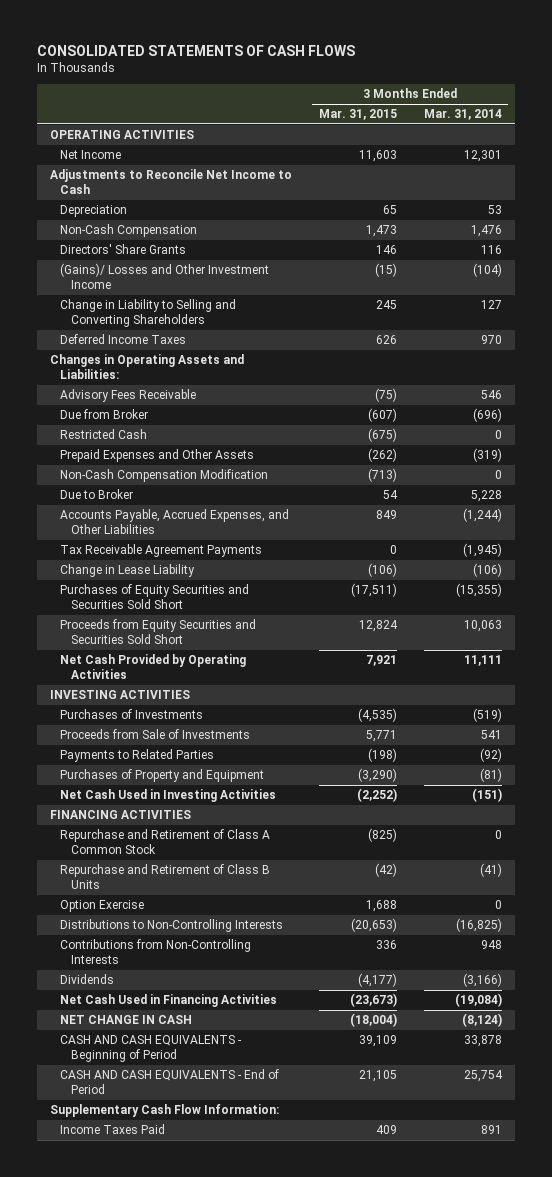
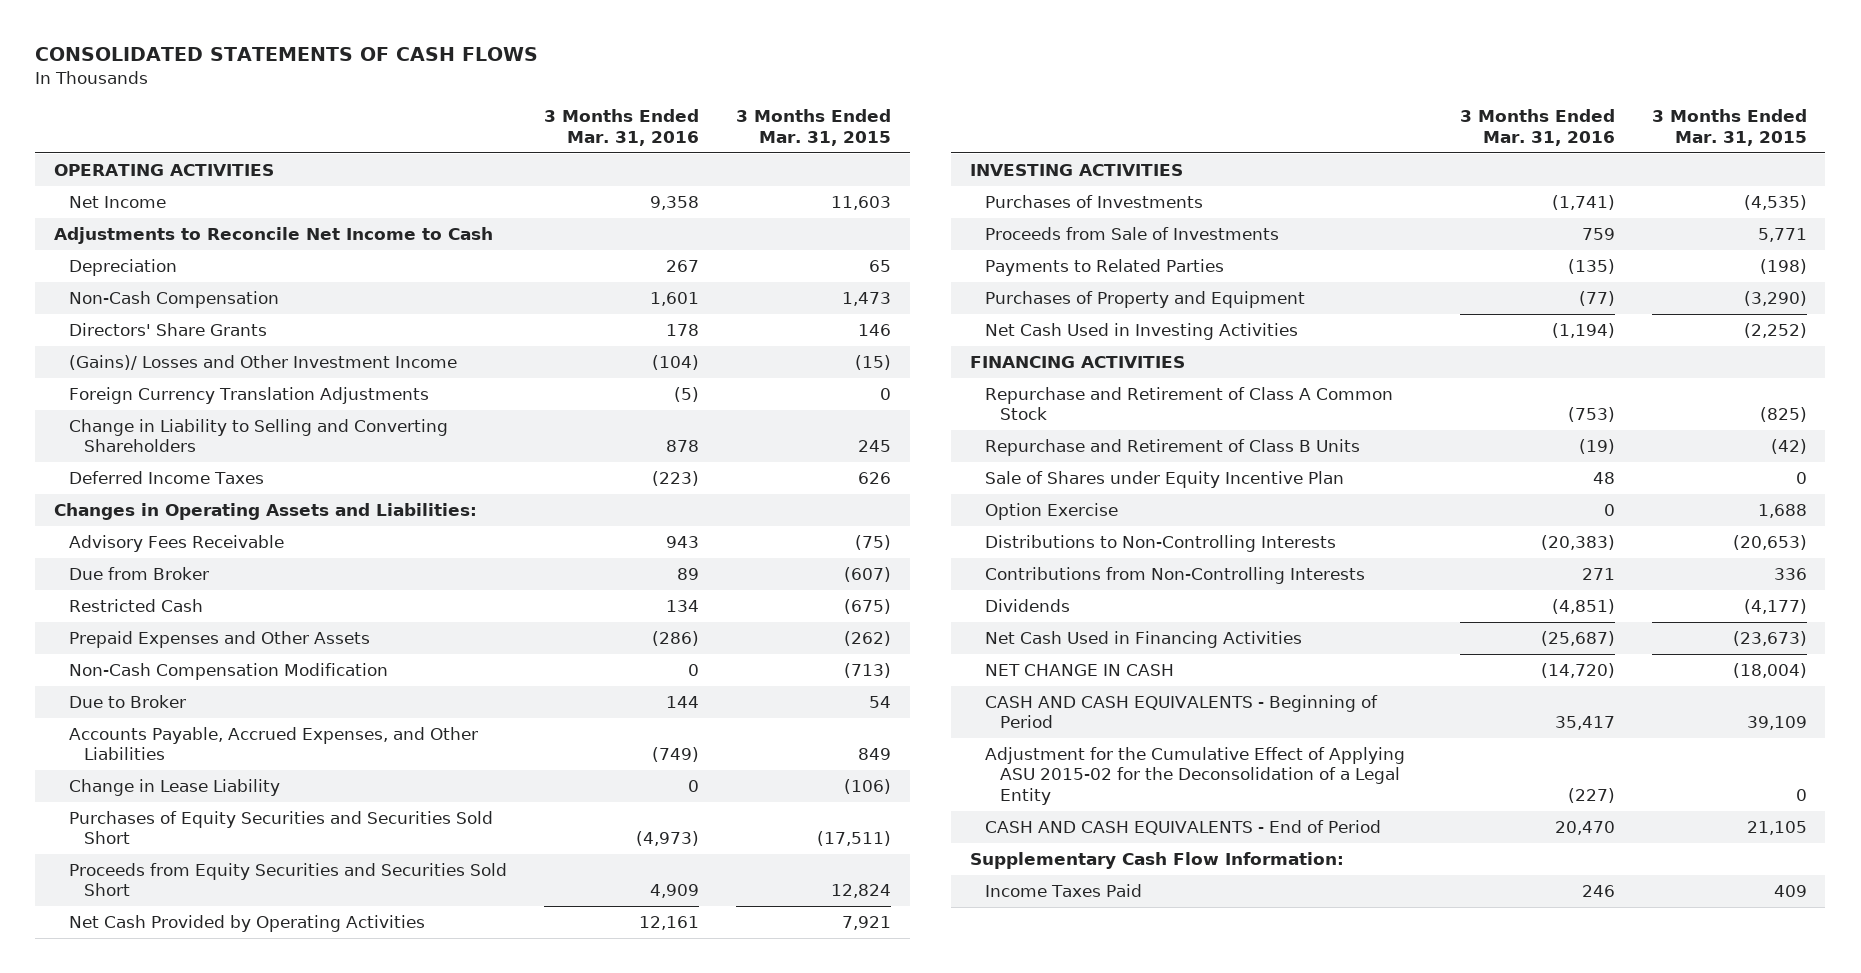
- | 3 Months Ended Mar. 31, 2015 | 3 Months Ended Mar. 31, 2014
+ | 3 Months Ended Mar. 31, 2016 | 3 Months Ended Mar. 31, 2015
+ Foreign Currency Translation Adjustments | (5) | 0
- Tax Receivable Agreement Payments | 0 | (1,945)
+ Sale of Shares under Equity Incentive Plan | 48 | 0
+ Adjustment for the Cumulative Effect of Applying ASU 2015-02 for the Deconsolidation of a Legal Entity | (227) | 0

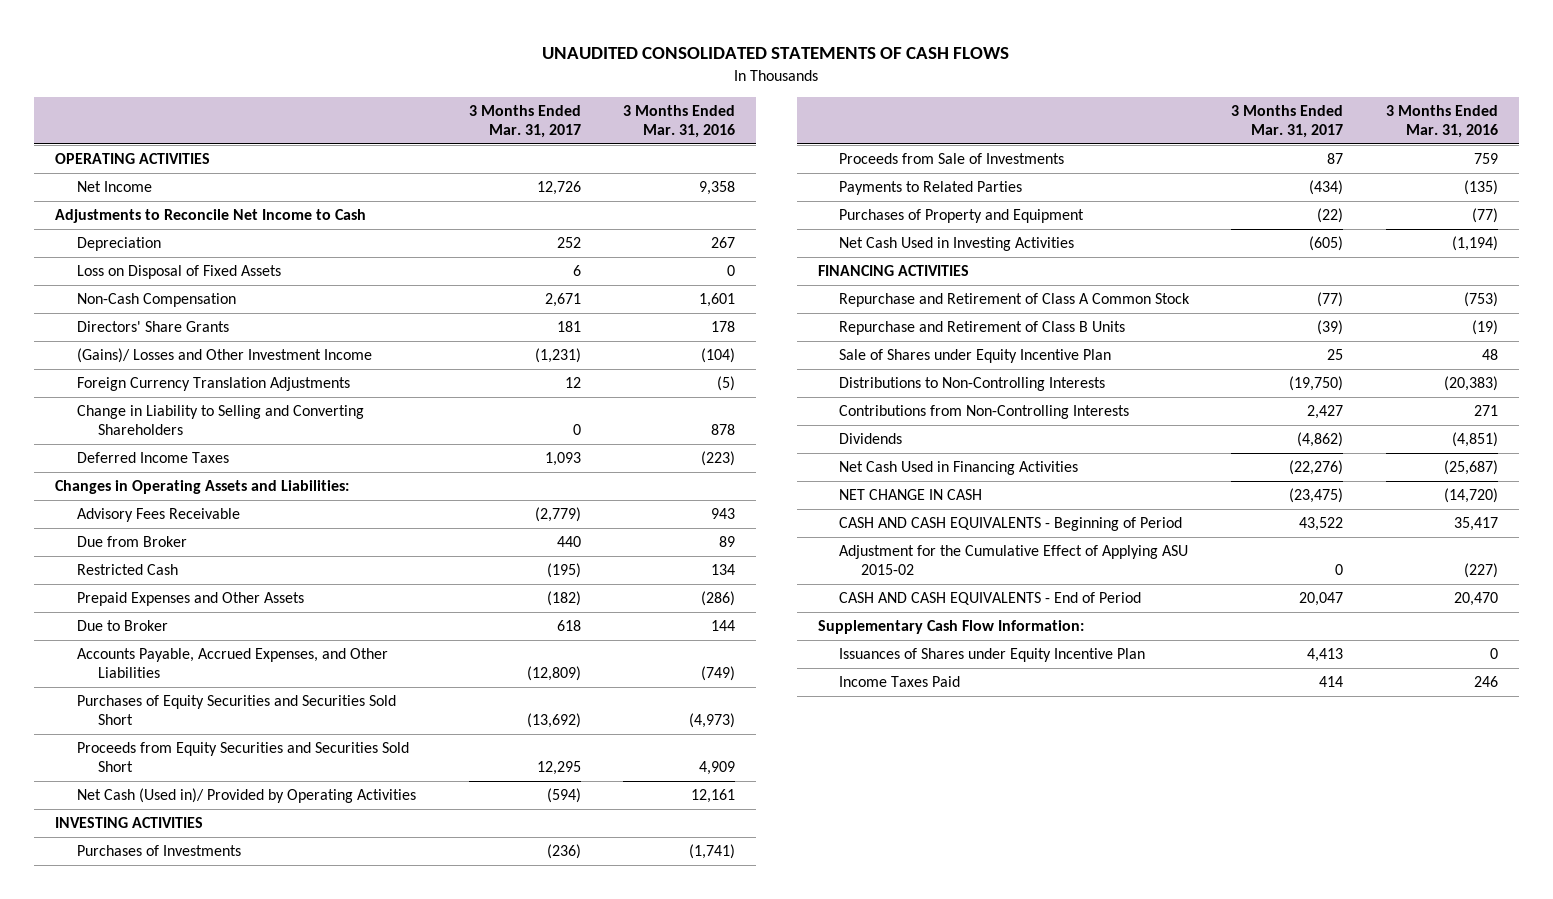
- CONSOLIDATED STATEMENTS OF CASH FLOWS
+ UNAUDITED CONSOLIDATED STATEMENTS OF CASH FLOWS
- | 3 Months Ended Mar. 31, 2016 | 3 Months Ended Mar. 31, 2015
+ | 3 Months Ended Mar. 31, 2017 | 3 Months Ended Mar. 31, 2016
+ Loss on Disposal of Fixed Assets | 6 | 0
- Non-Cash Compensation Modification | 0 | (713)
- Change in Lease Liability | 0 | (106)
- Net Cash Provided by Operating Activities | 12,161 | 7,921
+ Net Cash (Used in)/ Provided by Operating Activities | (594) | 12,161
- Option Exercise | 0 | 1,688
- Adjustment for the Cumulative Effect of Applying ASU 2015-02 for the Deconsolidation of a Legal Entity | (227) | 0
+ Adjustment for the Cumulative Effect of Applying ASU 2015-02 | 0 | (227)
+ Issuances of Shares under Equity Incentive Plan | 4,413 | 0

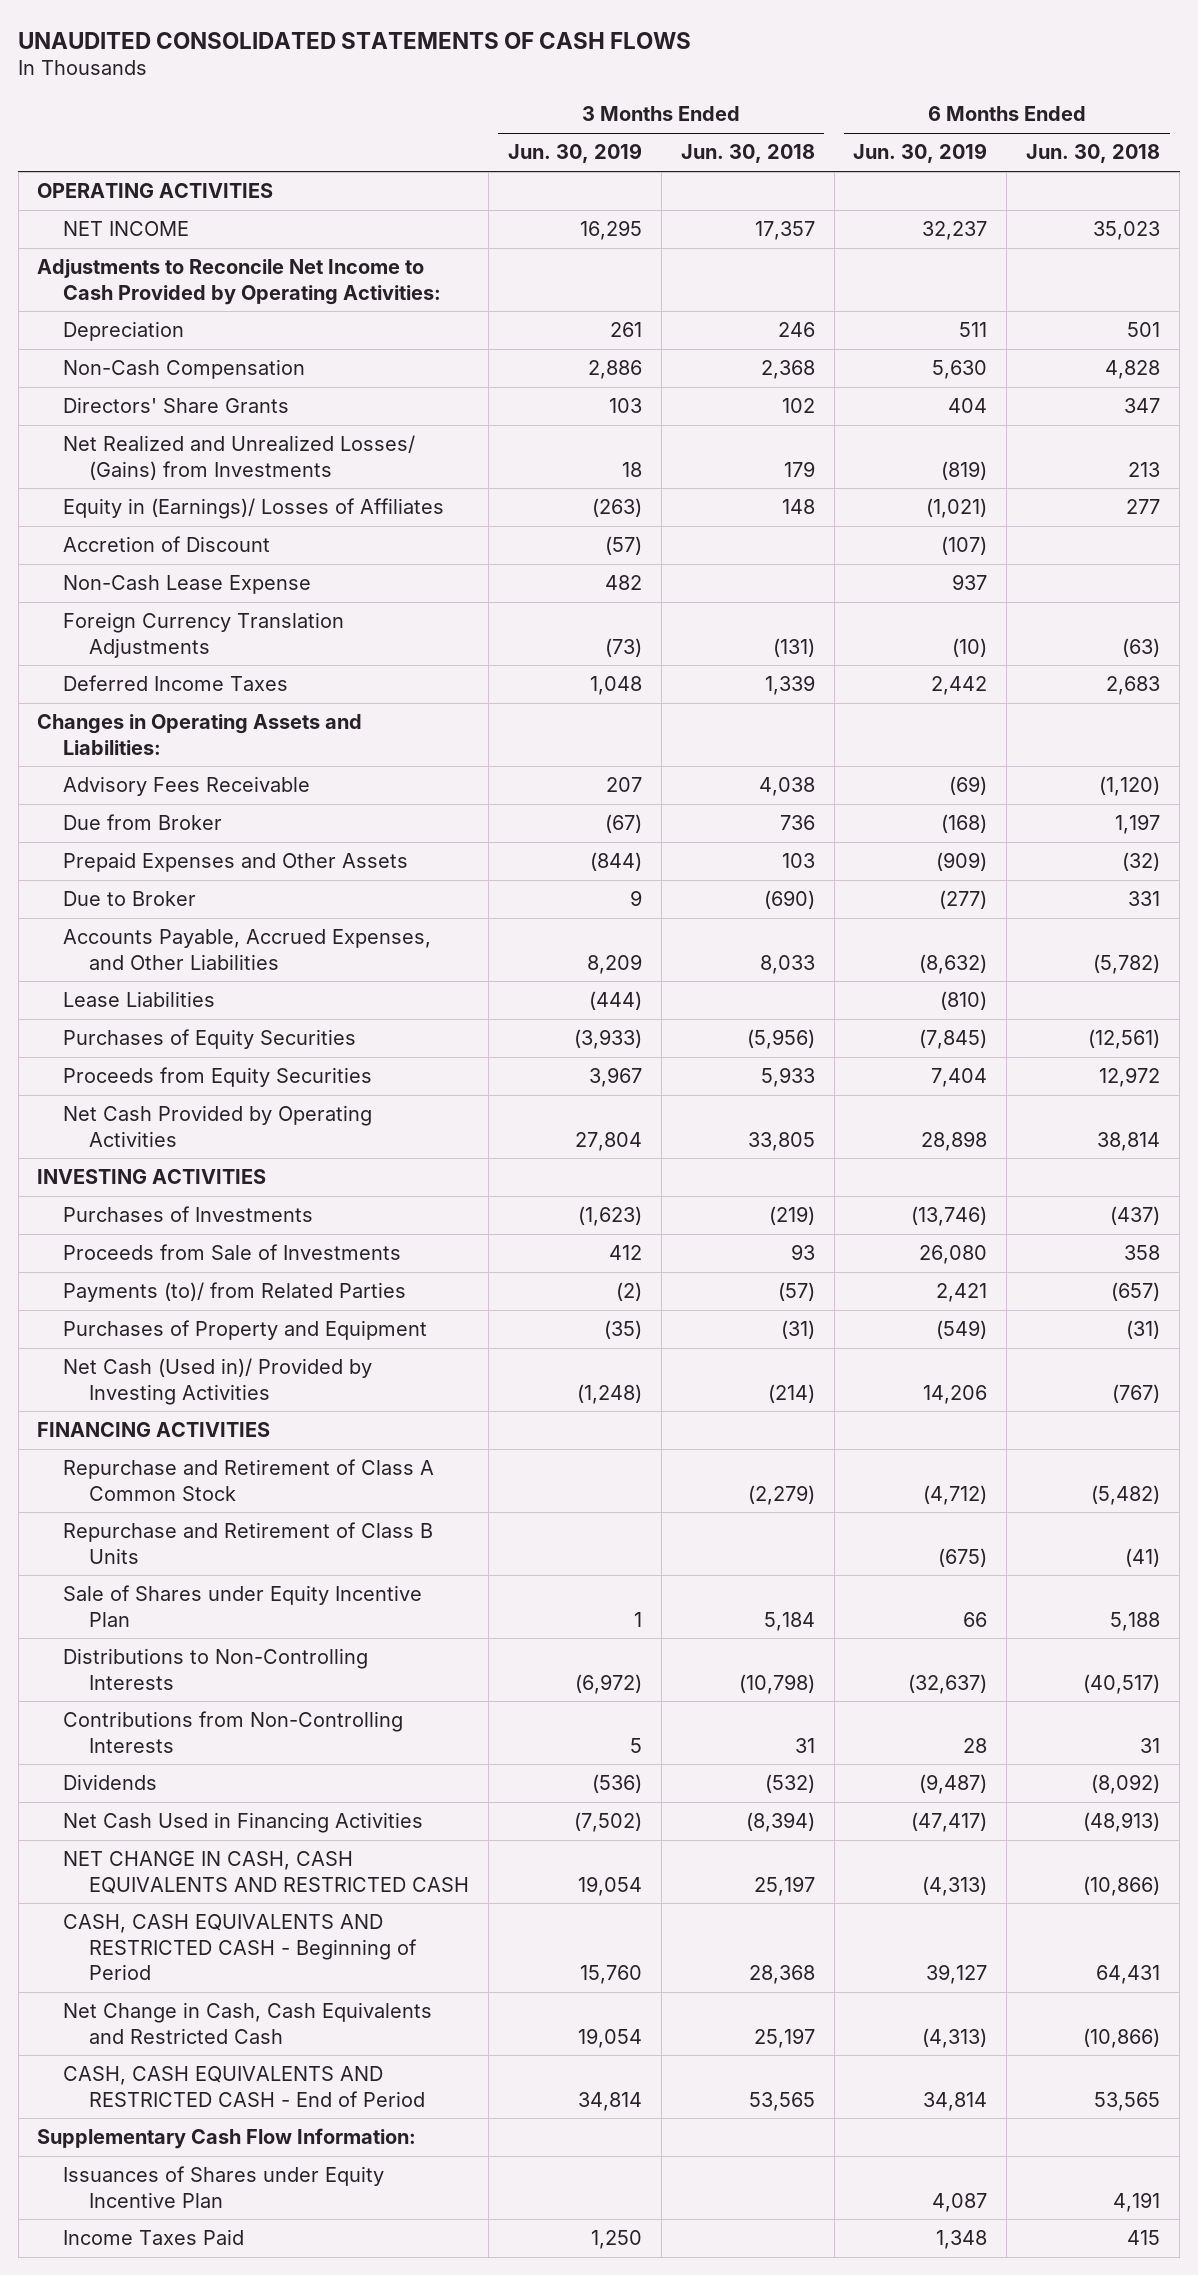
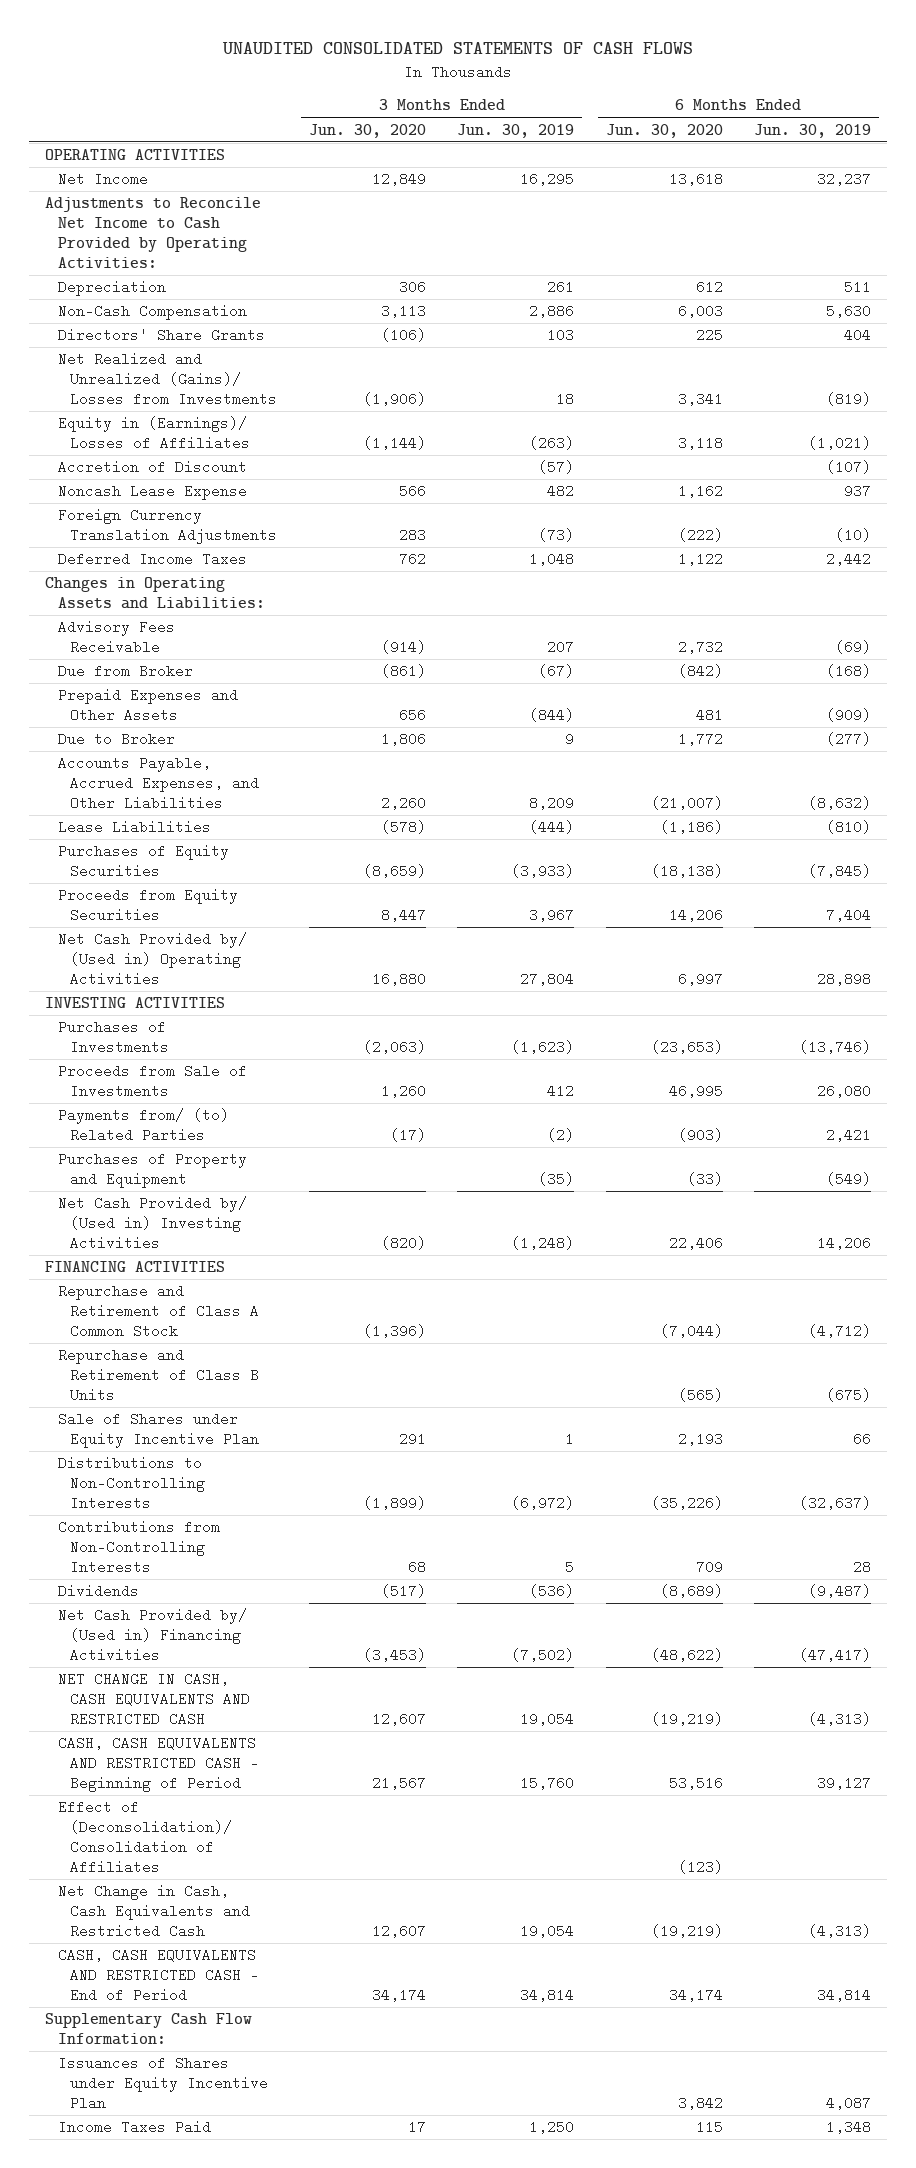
- | 3 Months Ended Jun. 30, 2019 | 3 Months Ended Jun. 30, 2018 | 6 Months Ended Jun. 30, 2019 | 6 Months Ended Jun. 30, 2018
+ | 3 Months Ended Jun. 30, 2020 | 3 Months Ended Jun. 30, 2019 | 6 Months Ended Jun. 30, 2020 | 6 Months Ended Jun. 30, 2019
- NET INCOME | 16,295 | 17,357 | 32,237 | 35,023
+ Net Income | 12,849 | 16,295 | 13,618 | 32,237
- Net Realized and Unrealized Losses/ (Gains) from Investments | 18 | 179 | (819) | 213
+ Net Realized and Unrealized (Gains)/ Losses from Investments | (1,906) | 18 | 3,341 | (819)
- Non-Cash Lease Expense | 482 | | 937 |
+ Noncash Lease Expense | 566 | 482 | 1,162 | 937
- Net Cash Provided by Operating Activities | 27,804 | 33,805 | 28,898 | 38,814
+ Net Cash Provided by/ (Used in) Operating Activities | 16,880 | 27,804 | 6,997 | 28,898
- Payments (to)/ from Related Parties | (2) | (57) | 2,421 | (657)
+ Payments from/ (to) Related Parties | (17) | (2) | (903) | 2,421
- Net Cash (Used in)/ Provided by Investing Activities | (1,248) | (214) | 14,206 | (767)
+ Net Cash Provided by/ (Used in) Investing Activities | (820) | (1,248) | 22,406 | 14,206
- Net Cash Used in Financing Activities | (7,502) | (8,394) | (47,417) | (48,913)
+ Net Cash Provided by/ (Used in) Financing Activities | (3,453) | (7,502) | (48,622) | (47,417)
+ Effect of (Deconsolidation)/ Consolidation of Affiliates | | | (123) |

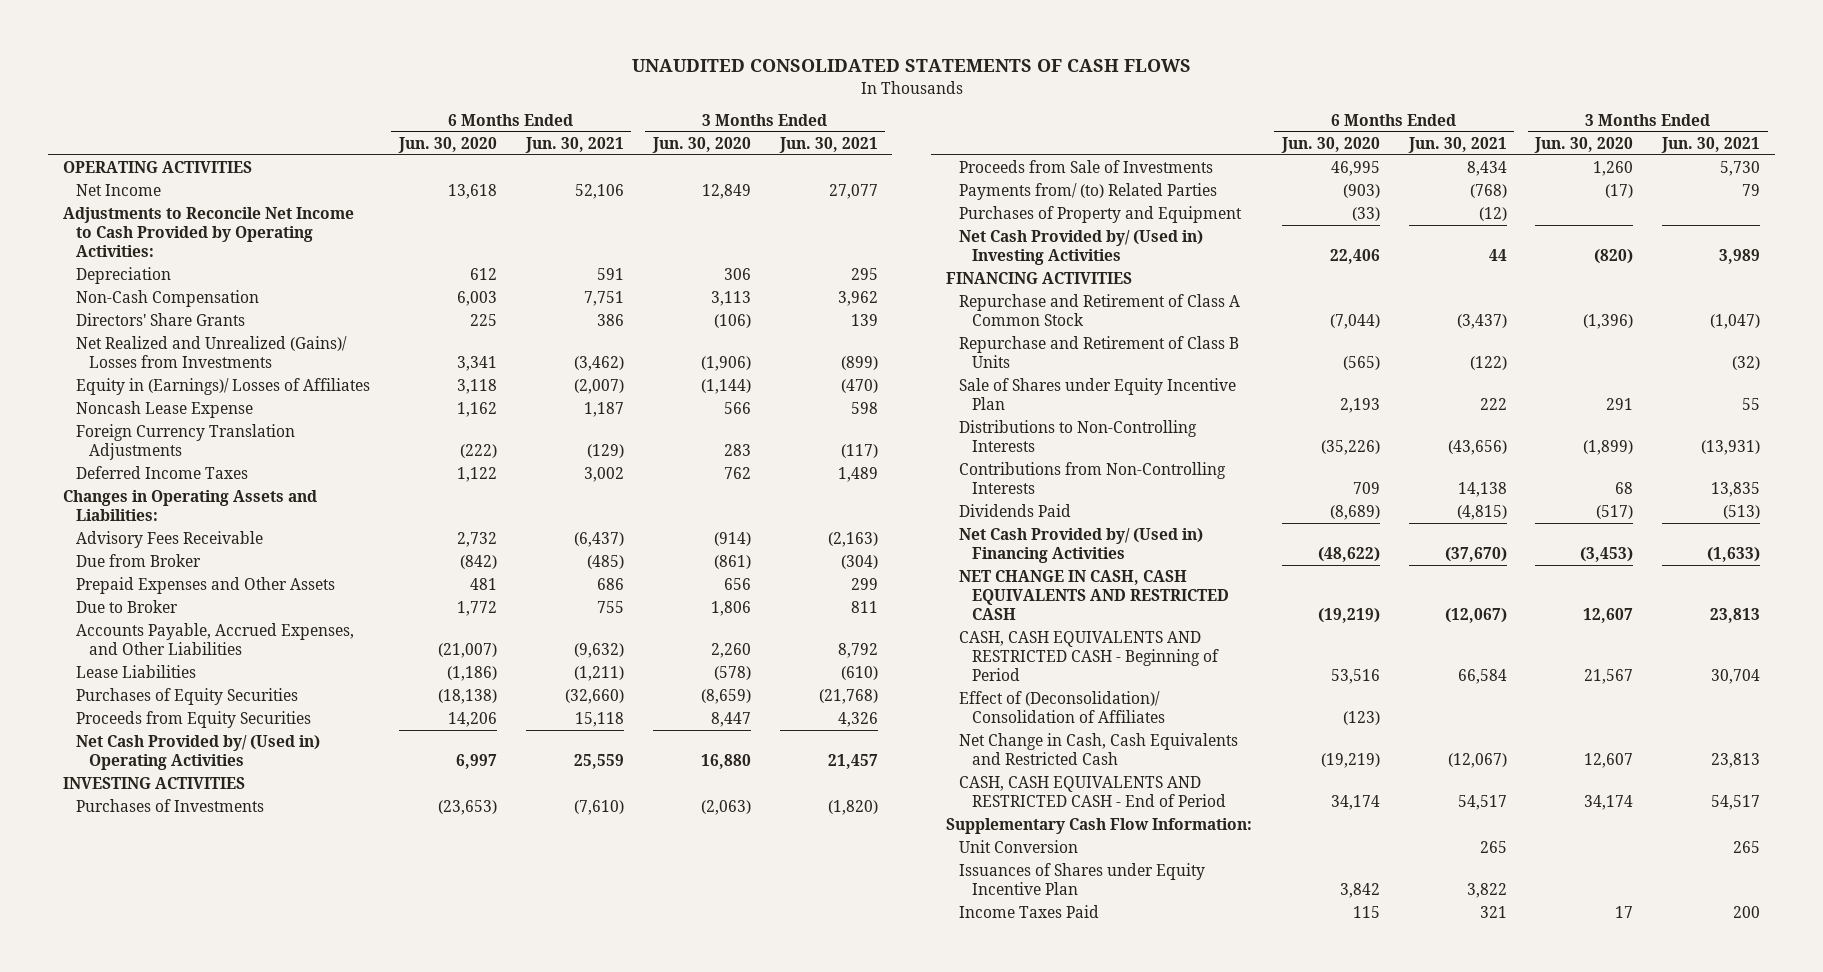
- | 3 Months Ended Jun. 30, 2020 | 3 Months Ended Jun. 30, 2019 | 6 Months Ended Jun. 30, 2020 | 6 Months Ended Jun. 30, 2019
+ | 6 Months Ended Jun. 30, 2020 | 6 Months Ended Jun. 30, 2021 | 3 Months Ended Jun. 30, 2020 | 3 Months Ended Jun. 30, 2021
- Accretion of Discount | | (57) | | (107)
- Dividends | (517) | (536) | (8,689) | (9,487)
+ Dividends Paid | (8,689) | (4,815) | (517) | (513)
+ Unit Conversion | | 265 | | 265

